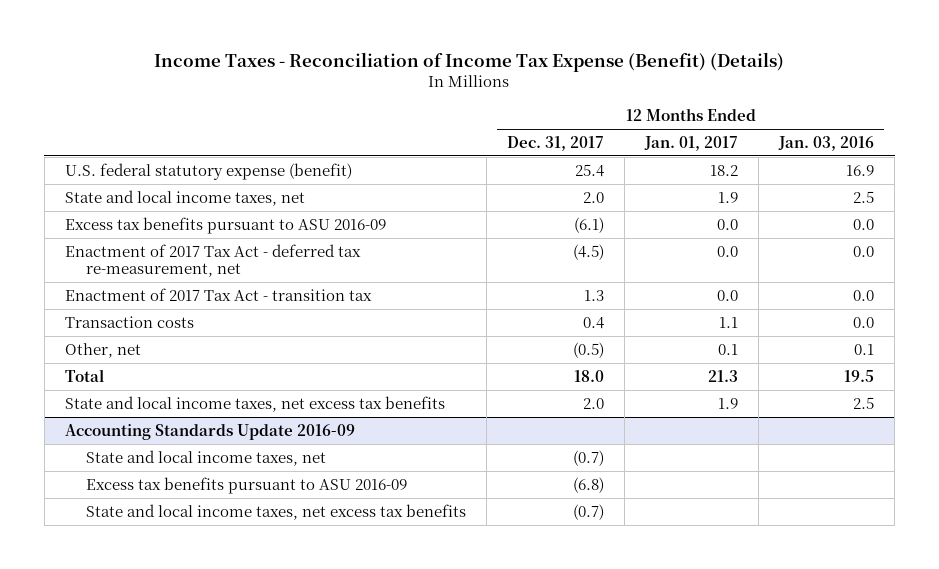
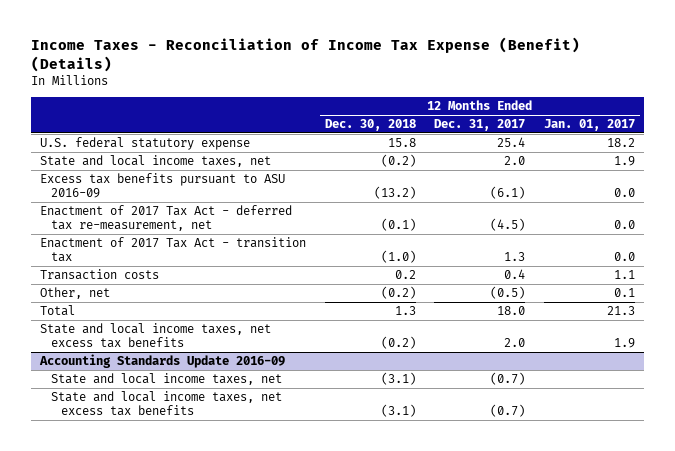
- | 12 Months Ended Dec. 31, 2017 | 12 Months Ended Jan. 01, 2017 | 12 Months Ended Jan. 03, 2016
+ | 12 Months Ended Dec. 30, 2018 | 12 Months Ended Dec. 31, 2017 | 12 Months Ended Jan. 01, 2017
- U.S. federal statutory expense (benefit) | 25.4 | 18.2 | 16.9
+ U.S. federal statutory expense | 15.8 | 25.4 | 18.2
@ Accounting Standards Update 2016-09
- Excess tax benefits pursuant to ASU 2016-09 | (6.8) | |

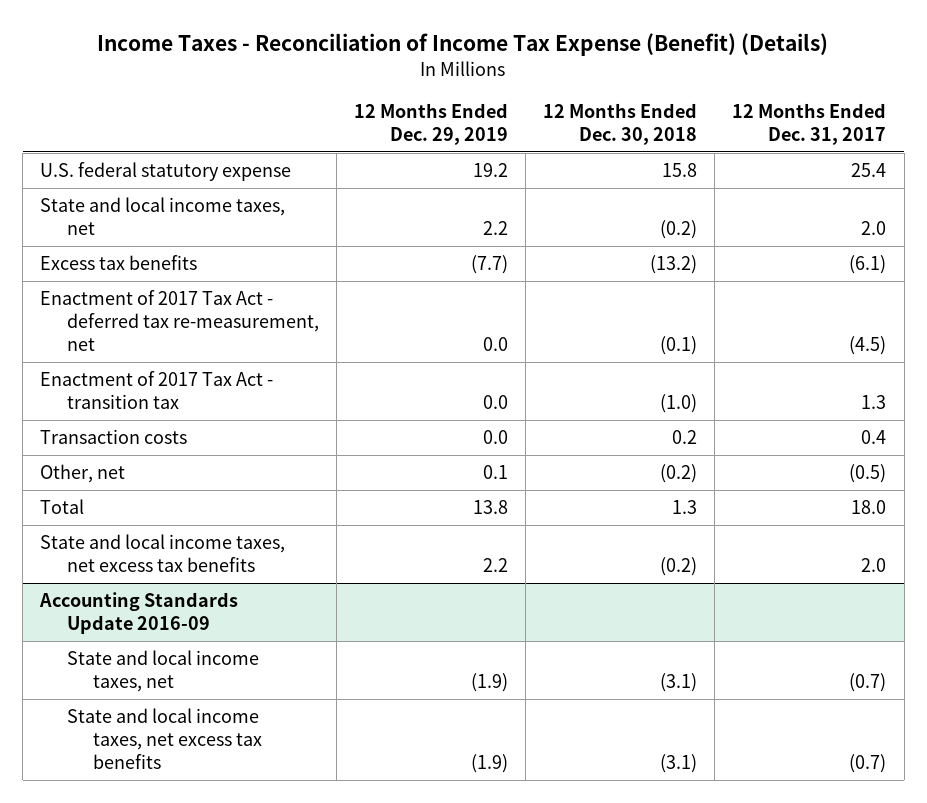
- | 12 Months Ended Dec. 30, 2018 | 12 Months Ended Dec. 31, 2017 | 12 Months Ended Jan. 01, 2017
+ | 12 Months Ended Dec. 29, 2019 | 12 Months Ended Dec. 30, 2018 | 12 Months Ended Dec. 31, 2017
- Excess tax benefits pursuant to ASU 2016-09 | (13.2) | (6.1) | 0.0
+ Excess tax benefits | (7.7) | (13.2) | (6.1)

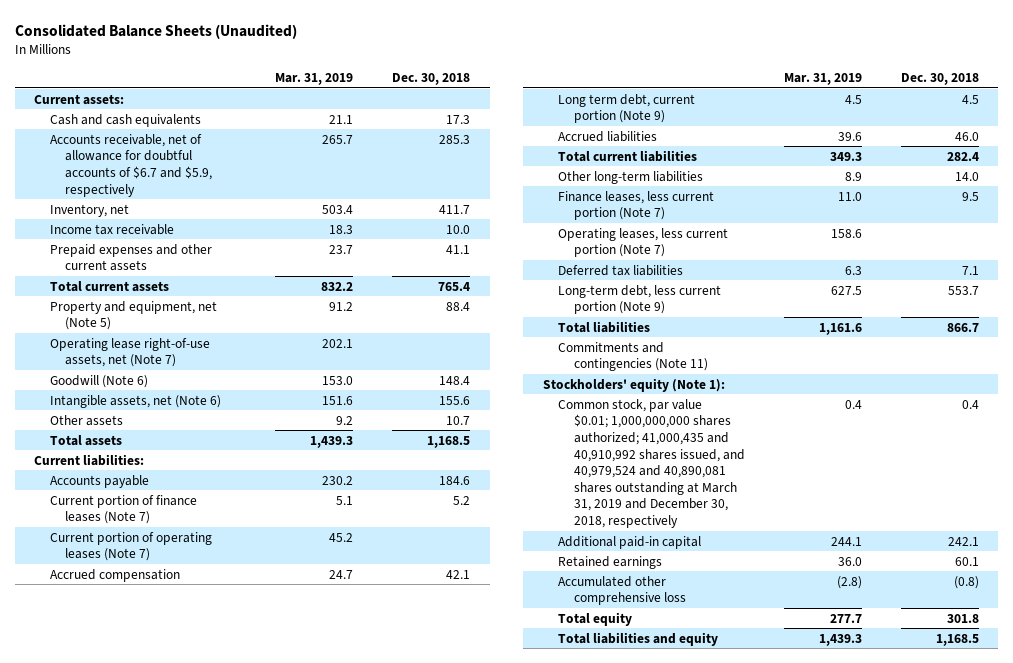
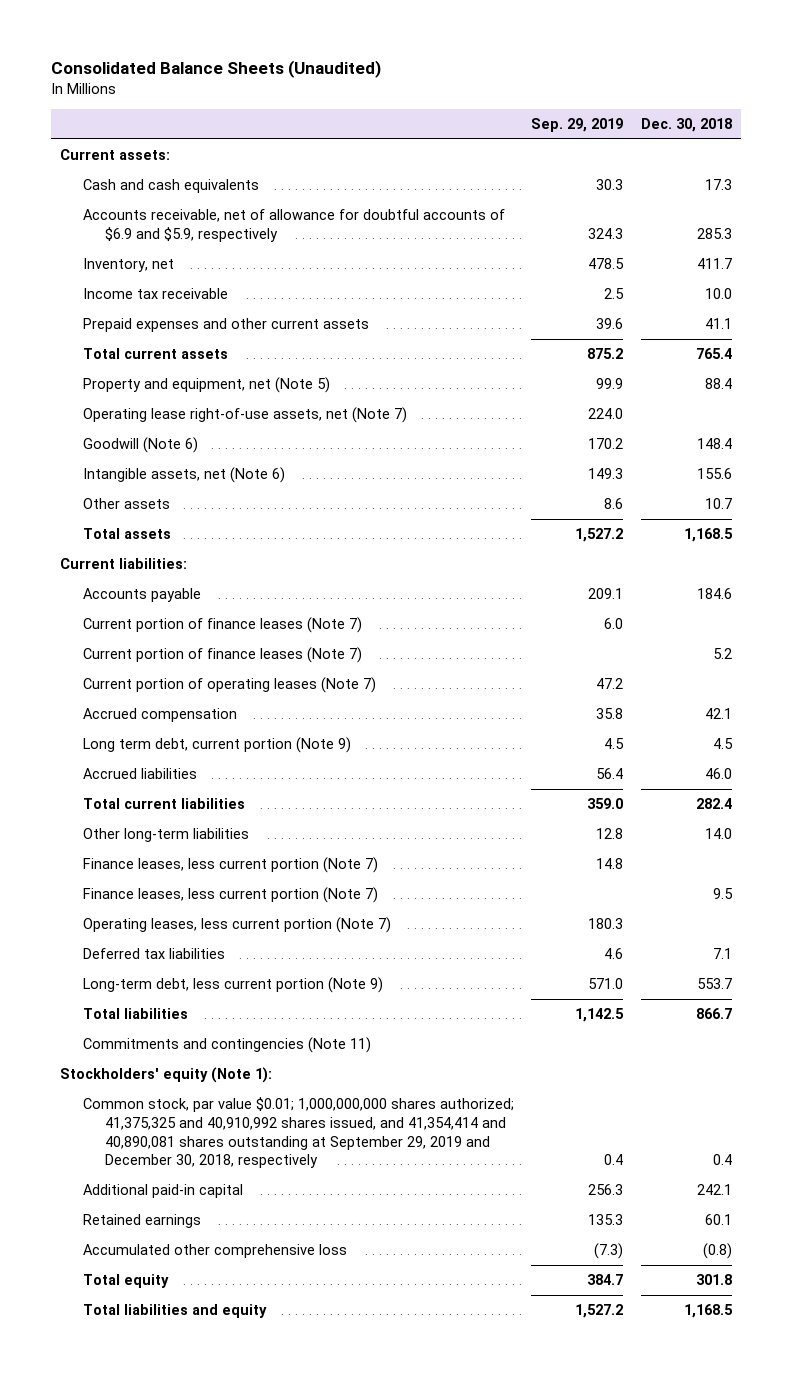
- | Mar. 31, 2019 | Dec. 30, 2018
+ | Sep. 29, 2019 | Dec. 30, 2018
- Accounts receivable, net of allowance for doubtful accounts of $6.7 and $5.9, respectively | 265.7 | 285.3
+ Accounts receivable, net of allowance for doubtful accounts of $6.9 and $5.9, respectively | 324.3 | 285.3
+ Current portion of finance leases (Note 7) | 6.0 |
+ Finance leases, less current portion (Note 7) | 14.8 |
- Common stock, par value $0.01; 1,000,000,000 shares authorized; 41,000,435 and 40,910,992 shares issued, and 40,979,524 and 40,890,081 shares outstanding at March 31, 2019 and December 30, 2018, respectively | 0.4 | 0.4
+ Common stock, par value $0.01; 1,000,000,000 shares authorized; 41,375,325 and 40,910,992 shares issued, and 41,354,414 and 40,890,081 shares outstanding at September 29, 2019 and December 30, 2018, respectively | 0.4 | 0.4

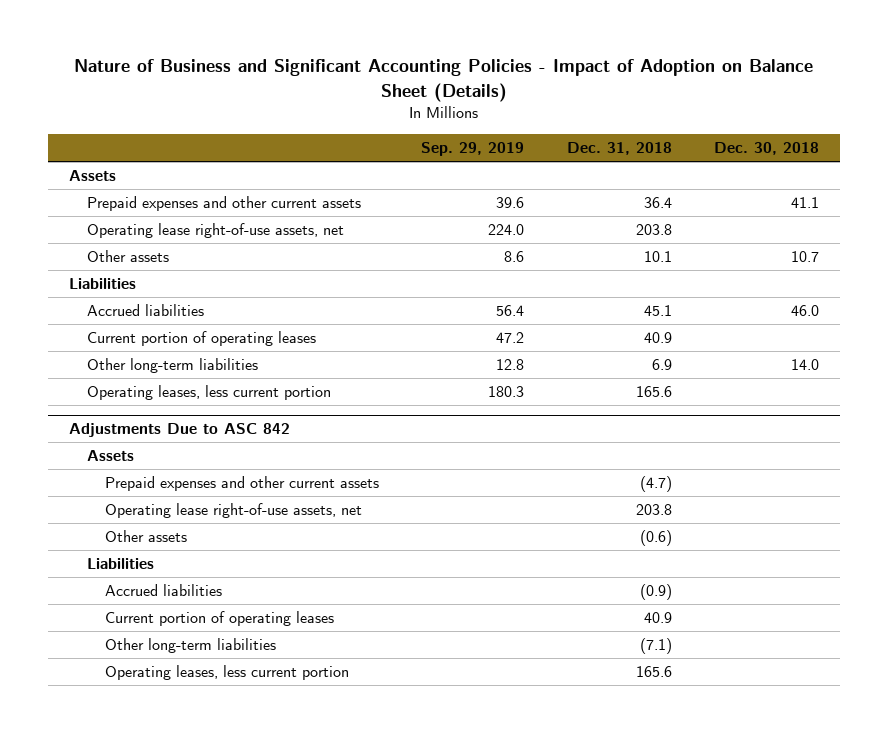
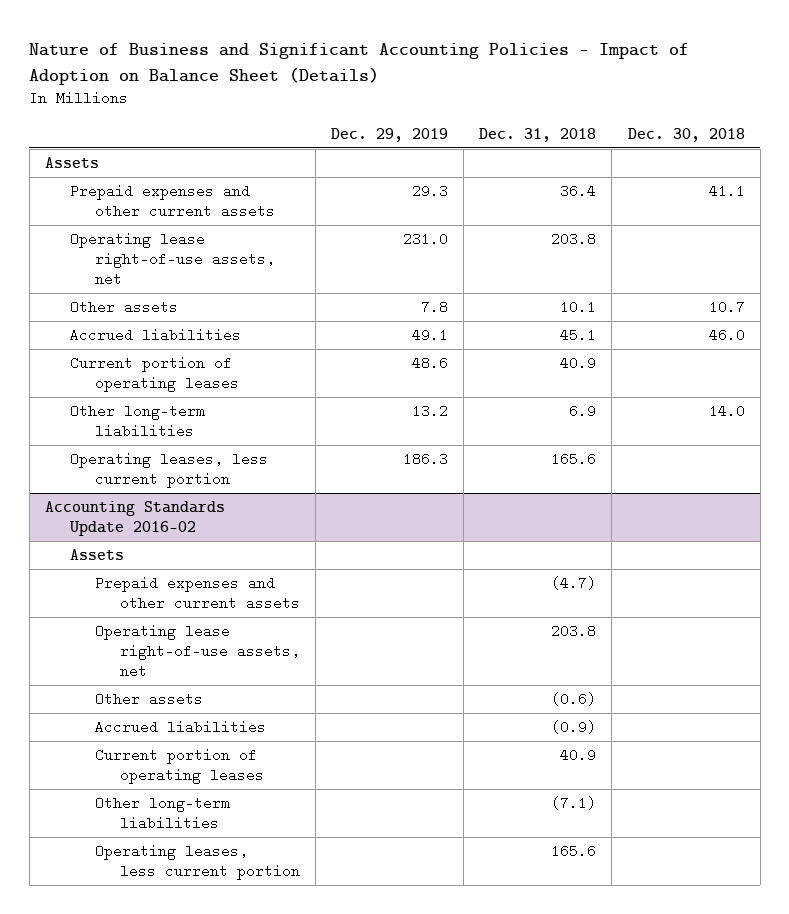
- | Sep. 29, 2019 | Dec. 31, 2018 | Dec. 30, 2018
+ | Dec. 29, 2019 | Dec. 31, 2018 | Dec. 30, 2018
- Liabilities
- Adjustments Due to ASC 842
+ Accounting Standards Update 2016-02
- Liabilities

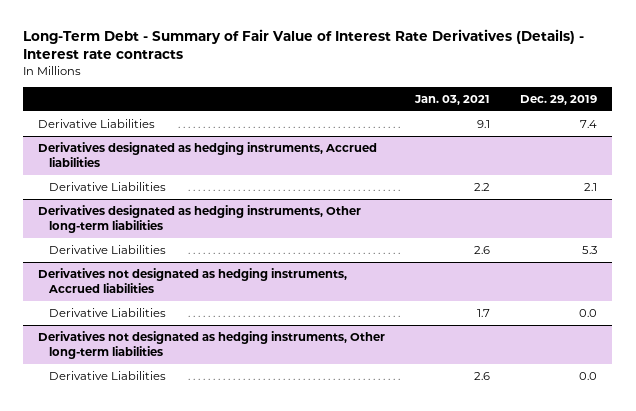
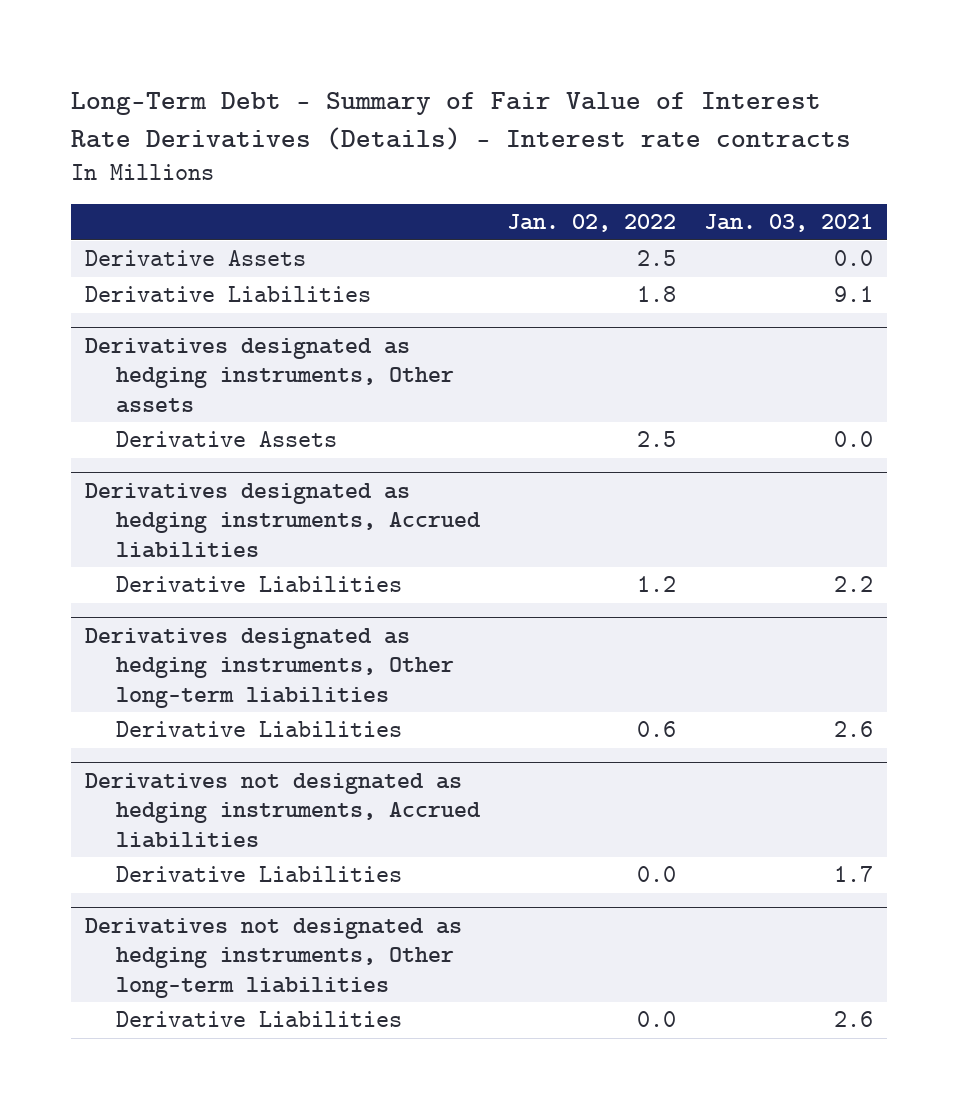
- | Jan. 03, 2021 | Dec. 29, 2019
+ | Jan. 02, 2022 | Jan. 03, 2021
+ Derivative Assets | 2.5 | 0.0
+ Derivatives designated as hedging instruments, Other assets
+ Derivative Assets | 2.5 | 0.0

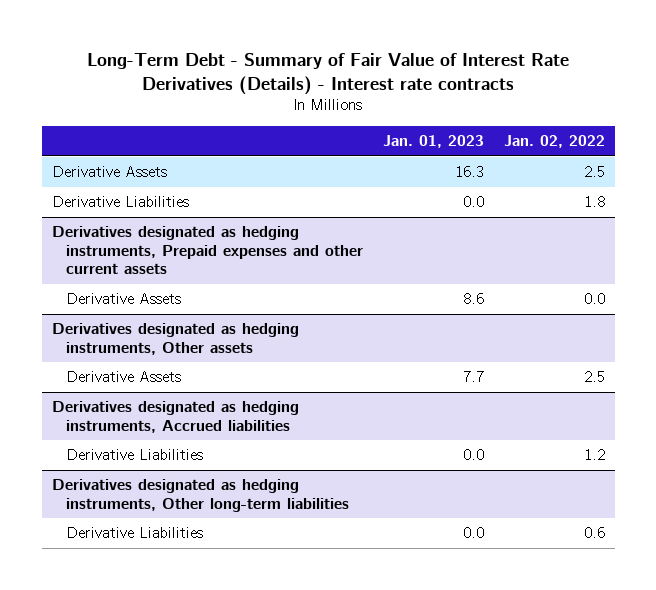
- | Jan. 02, 2022 | Jan. 03, 2021
+ | Jan. 01, 2023 | Jan. 02, 2022
+ Derivatives designated as hedging instruments, Prepaid expenses and other current assets
+ Derivative Assets | 8.6 | 0.0
- Derivatives not designated as hedging instruments, Accrued liabilities
- Derivative Liabilities | 0.0 | 1.7
- Derivatives not designated as hedging instruments, Other long-term liabilities
- Derivative Liabilities | 0.0 | 2.6

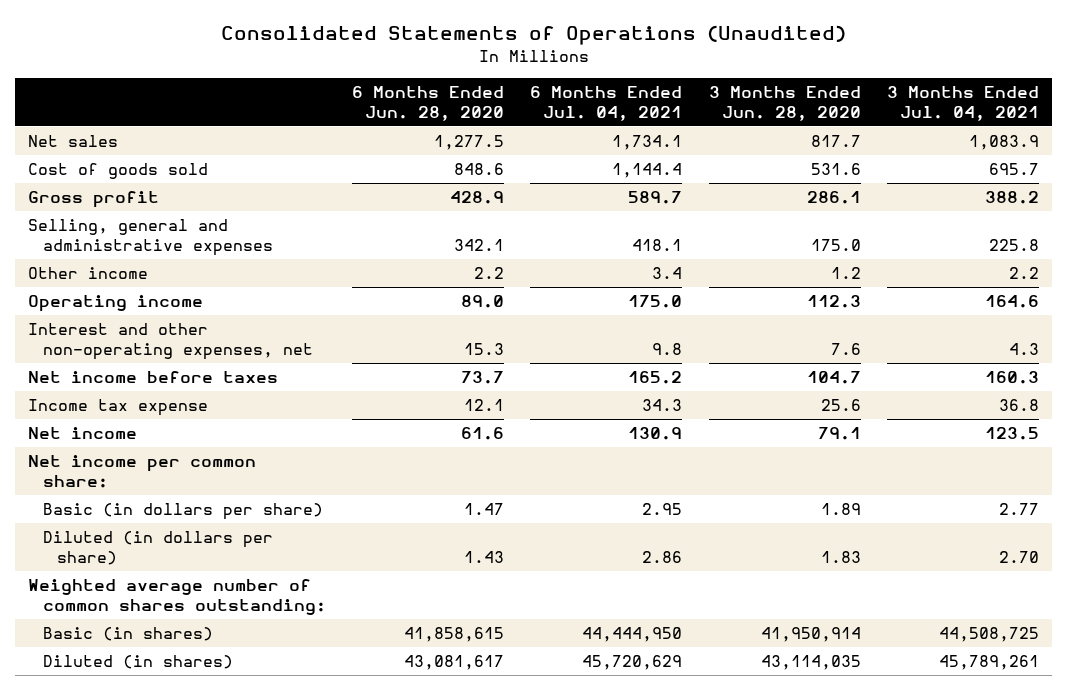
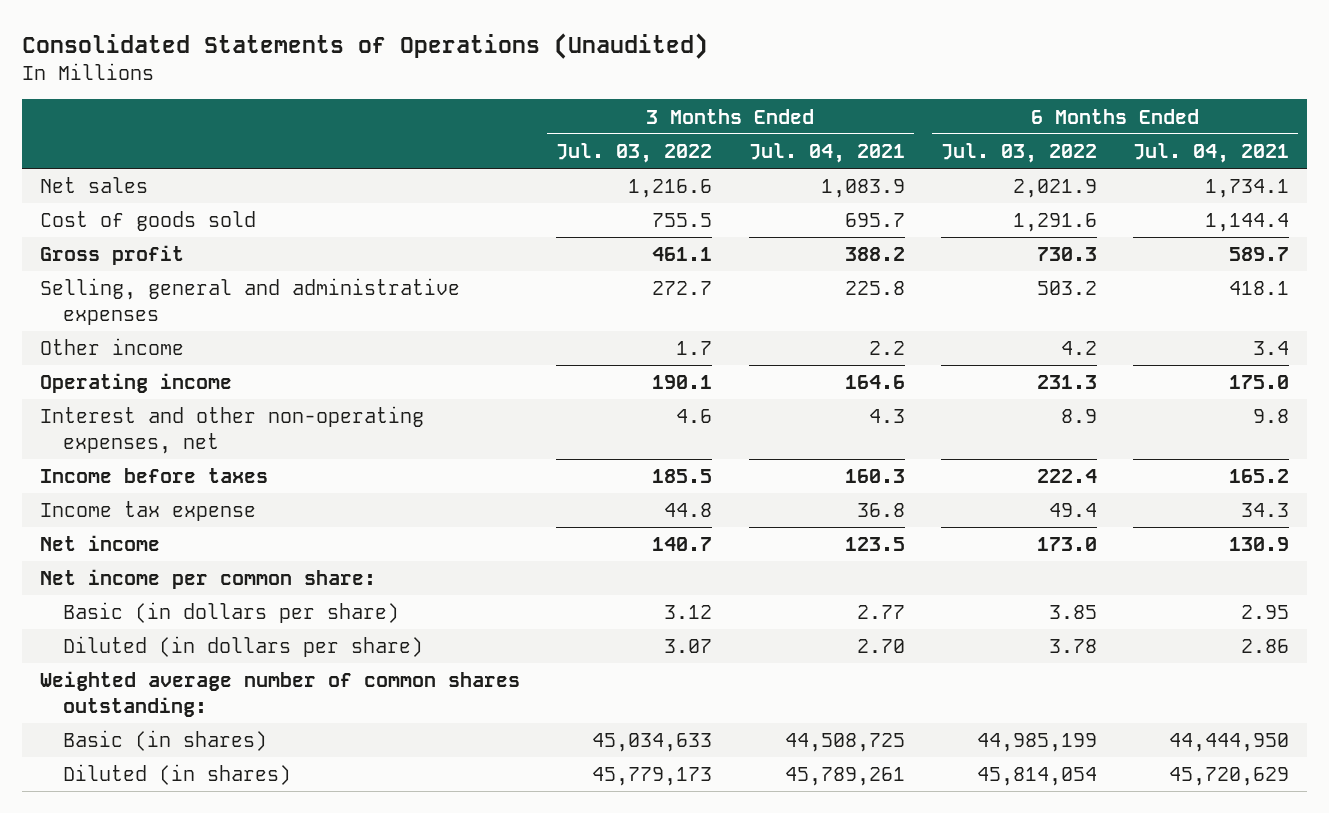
- | 6 Months Ended Jun. 28, 2020 | 6 Months Ended Jul. 04, 2021 | 3 Months Ended Jun. 28, 2020 | 3 Months Ended Jul. 04, 2021
+ | 3 Months Ended Jul. 03, 2022 | 3 Months Ended Jul. 04, 2021 | 6 Months Ended Jul. 03, 2022 | 6 Months Ended Jul. 04, 2021
- Net income before taxes | 73.7 | 165.2 | 104.7 | 160.3
+ Income before taxes | 185.5 | 160.3 | 222.4 | 165.2

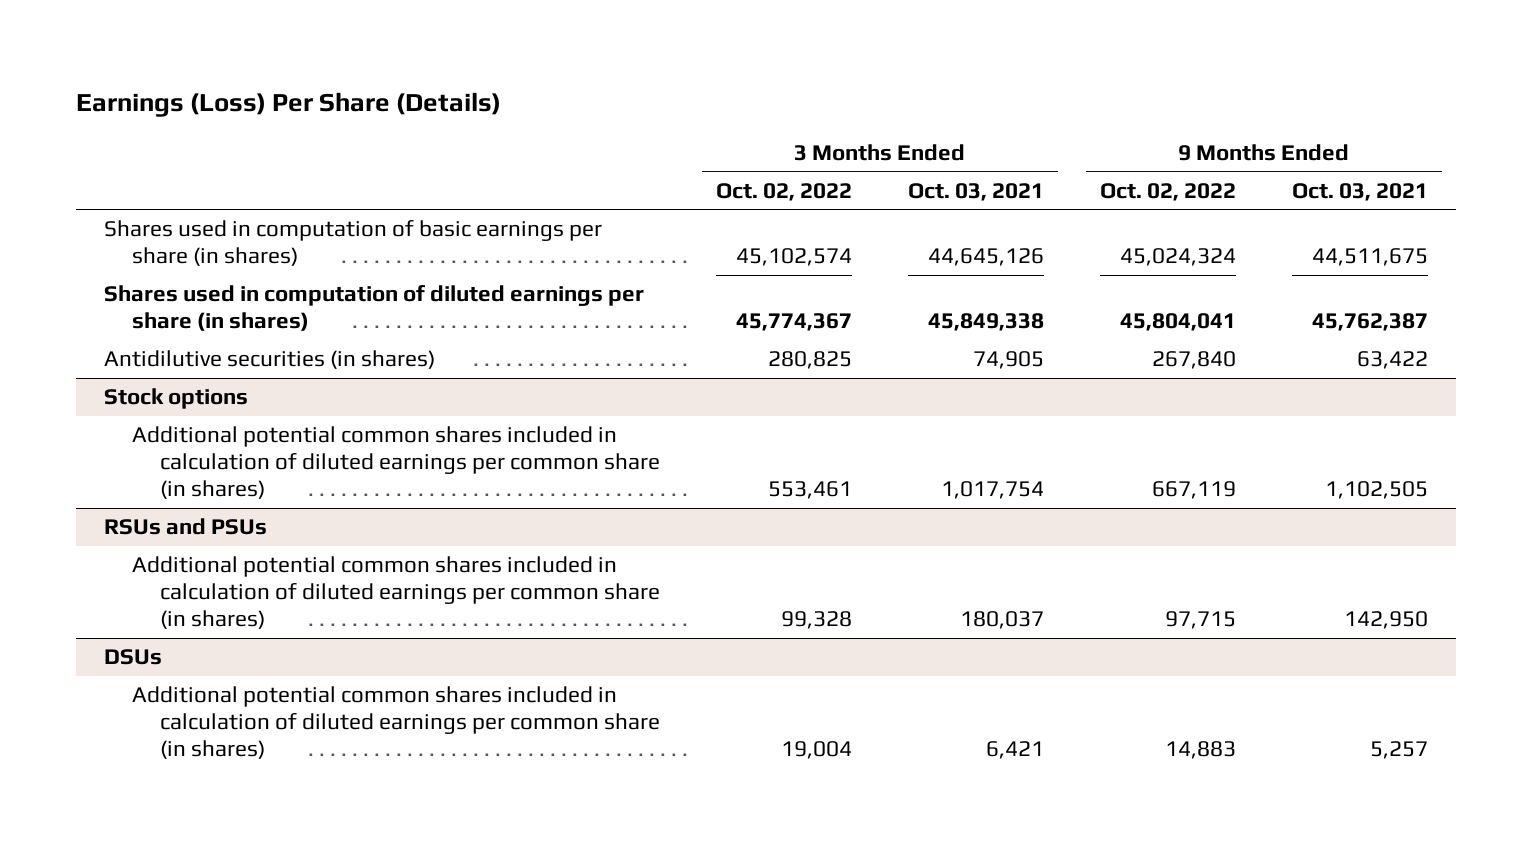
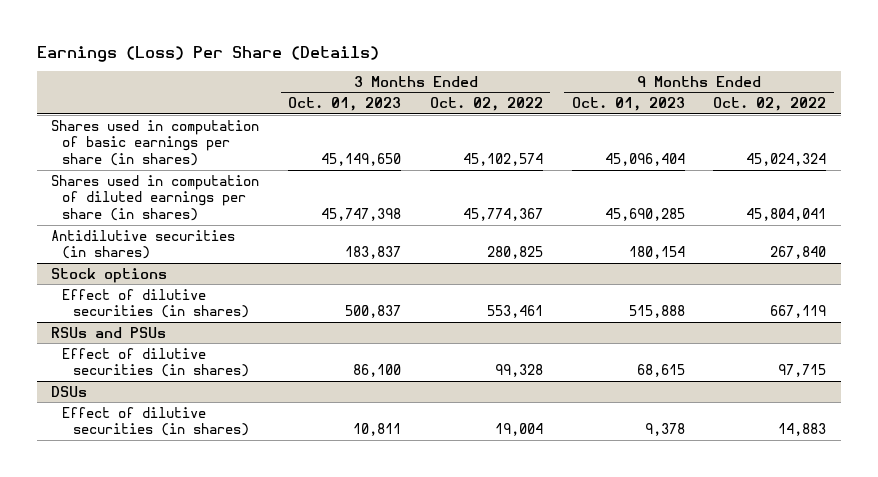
- | 3 Months Ended Oct. 02, 2022 | 3 Months Ended Oct. 03, 2021 | 9 Months Ended Oct. 02, 2022 | 9 Months Ended Oct. 03, 2021
+ | 3 Months Ended Oct. 01, 2023 | 3 Months Ended Oct. 02, 2022 | 9 Months Ended Oct. 01, 2023 | 9 Months Ended Oct. 02, 2022
@ Stock options
- Additional potential common shares included in calculation of diluted earnings per common share (in shares) | 553,461 | 1,017,754 | 667,119 | 1,102,505
+ Effect of dilutive securities (in shares) | 500,837 | 553,461 | 515,888 | 667,119
@ RSUs and PSUs
- Additional potential common shares included in calculation of diluted earnings per common share (in shares) | 99,328 | 180,037 | 97,715 | 142,950
+ Effect of dilutive securities (in shares) | 86,100 | 99,328 | 68,615 | 97,715
@ DSUs
- Additional potential common shares included in calculation of diluted earnings per common share (in shares) | 19,004 | 6,421 | 14,883 | 5,257
+ Effect of dilutive securities (in shares) | 10,811 | 19,004 | 9,378 | 14,883

